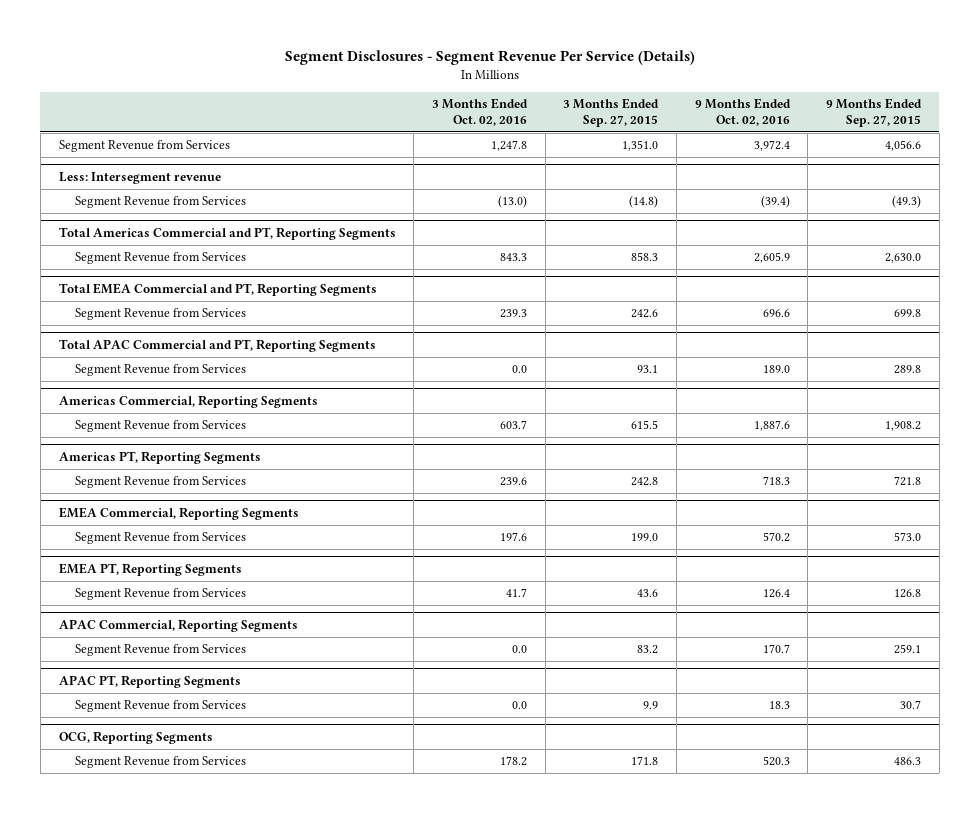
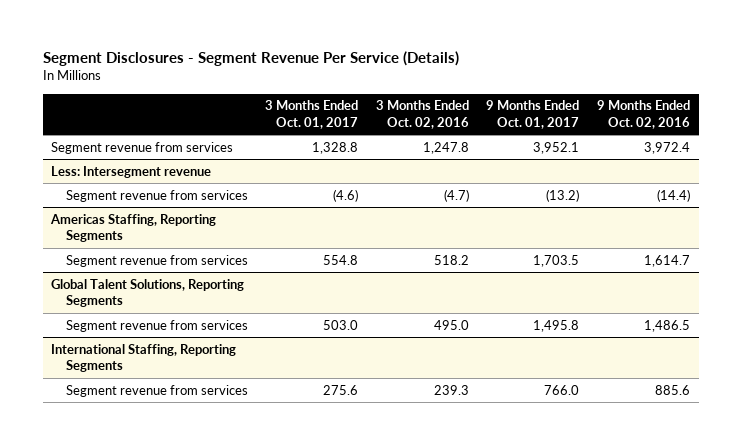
- | 3 Months Ended Oct. 02, 2016 | 3 Months Ended Sep. 27, 2015 | 9 Months Ended Oct. 02, 2016 | 9 Months Ended Sep. 27, 2015
+ | 3 Months Ended Oct. 01, 2017 | 3 Months Ended Oct. 02, 2016 | 9 Months Ended Oct. 01, 2017 | 9 Months Ended Oct. 02, 2016
- Segment Revenue from Services | 1,247.8 | 1,351.0 | 3,972.4 | 4,056.6
+ Segment revenue from services | 1,328.8 | 1,247.8 | 3,952.1 | 3,972.4
@ Less: Intersegment revenue
- Segment Revenue from Services | (13.0) | (14.8) | (39.4) | (49.3)
- Total Americas Commercial and PT, Reporting Segments
- Segment Revenue from Services | 843.3 | 858.3 | 2,605.9 | 2,630.0
- Total EMEA Commercial and PT, Reporting Segments
- Segment Revenue from Services | 239.3 | 242.6 | 696.6 | 699.8
- Total APAC Commercial and PT, Reporting Segments
- Segment Revenue from Services | 0.0 | 93.1 | 189.0 | 289.8
- Americas Commercial, Reporting Segments
- Segment Revenue from Services | 603.7 | 615.5 | 1,887.6 | 1,908.2
- Americas PT, Reporting Segments
- Segment Revenue from Services | 239.6 | 242.8 | 718.3 | 721.8
- EMEA Commercial, Reporting Segments
- Segment Revenue from Services | 197.6 | 199.0 | 570.2 | 573.0
- EMEA PT, Reporting Segments
- Segment Revenue from Services | 41.7 | 43.6 | 126.4 | 126.8
- APAC Commercial, Reporting Segments
- Segment Revenue from Services | 0.0 | 83.2 | 170.7 | 259.1
- APAC PT, Reporting Segments
- Segment Revenue from Services | 0.0 | 9.9 | 18.3 | 30.7
- OCG, Reporting Segments
- Segment Revenue from Services | 178.2 | 171.8 | 520.3 | 486.3
@ Less: Intersegment revenue
+ Segment revenue from services | (4.6) | (4.7) | (13.2) | (14.4)
+ Americas Staffing, Reporting Segments
+ Segment revenue from services | 554.8 | 518.2 | 1,703.5 | 1,614.7
+ Global Talent Solutions, Reporting Segments
+ Segment revenue from services | 503.0 | 495.0 | 1,495.8 | 1,486.5
+ International Staffing, Reporting Segments
+ Segment revenue from services | 275.6 | 239.3 | 766.0 | 885.6

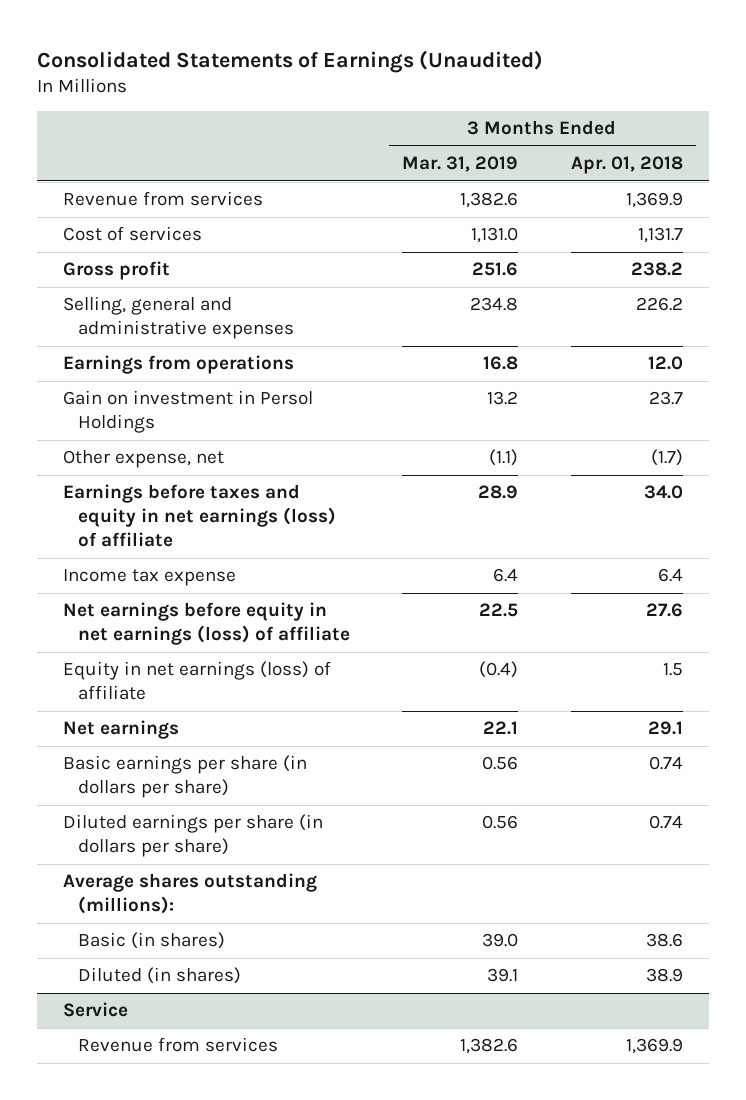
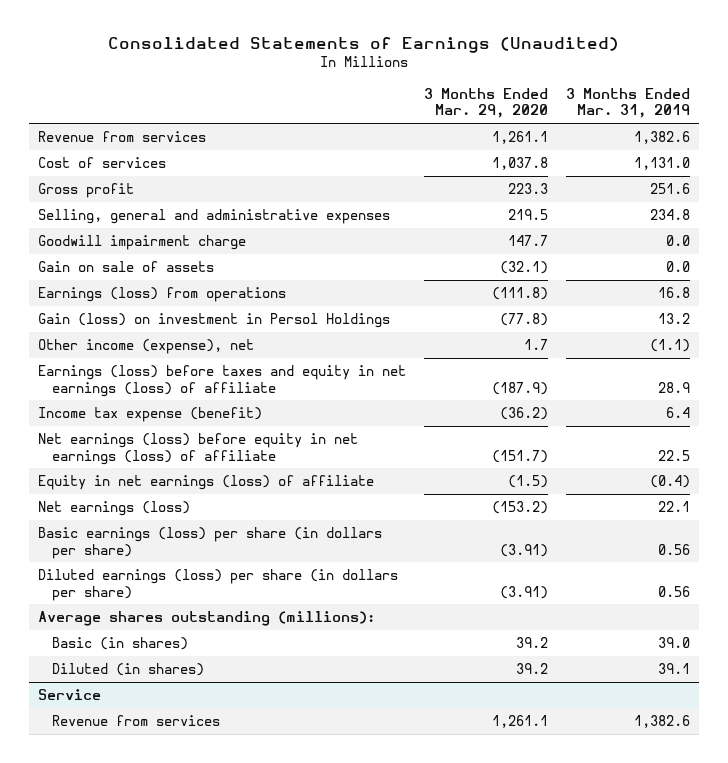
- | 3 Months Ended Mar. 31, 2019 | 3 Months Ended Apr. 01, 2018
+ | 3 Months Ended Mar. 29, 2020 | 3 Months Ended Mar. 31, 2019
- Earnings from operations | 16.8 | 12.0
- Gain on investment in Persol Holdings | 13.2 | 23.7
- Other expense, net | (1.1) | (1.7)
- Earnings before taxes and equity in net earnings (loss) of affiliate | 28.9 | 34.0
- Income tax expense | 6.4 | 6.4
- Net earnings before equity in net earnings (loss) of affiliate | 22.5 | 27.6
+ Goodwill impairment charge | 147.7 | 0.0
+ Gain on sale of assets | (32.1) | 0.0
+ Earnings (loss) from operations | (111.8) | 16.8
+ Gain (loss) on investment in Persol Holdings | (77.8) | 13.2
+ Other income (expense), net | 1.7 | (1.1)
+ Earnings (loss) before taxes and equity in net earnings (loss) of affiliate | (187.9) | 28.9
+ Income tax expense (benefit) | (36.2) | 6.4
+ Net earnings (loss) before equity in net earnings (loss) of affiliate | (151.7) | 22.5
- Net earnings | 22.1 | 29.1
- Basic earnings per share (in dollars per share) | 0.56 | 0.74
- Diluted earnings per share (in dollars per share) | 0.56 | 0.74
+ Net earnings (loss) | (153.2) | 22.1
+ Basic earnings (loss) per share (in dollars per share) | (3.91) | 0.56
+ Diluted earnings (loss) per share (in dollars per share) | (3.91) | 0.56

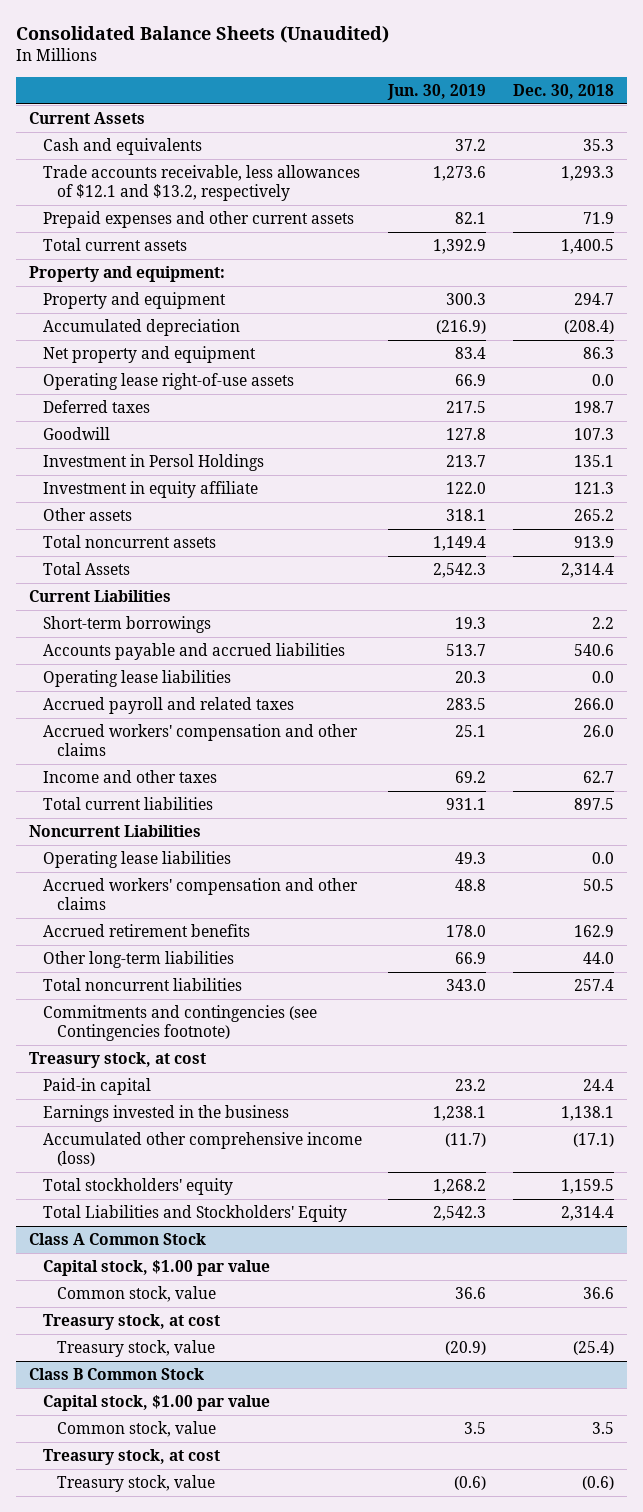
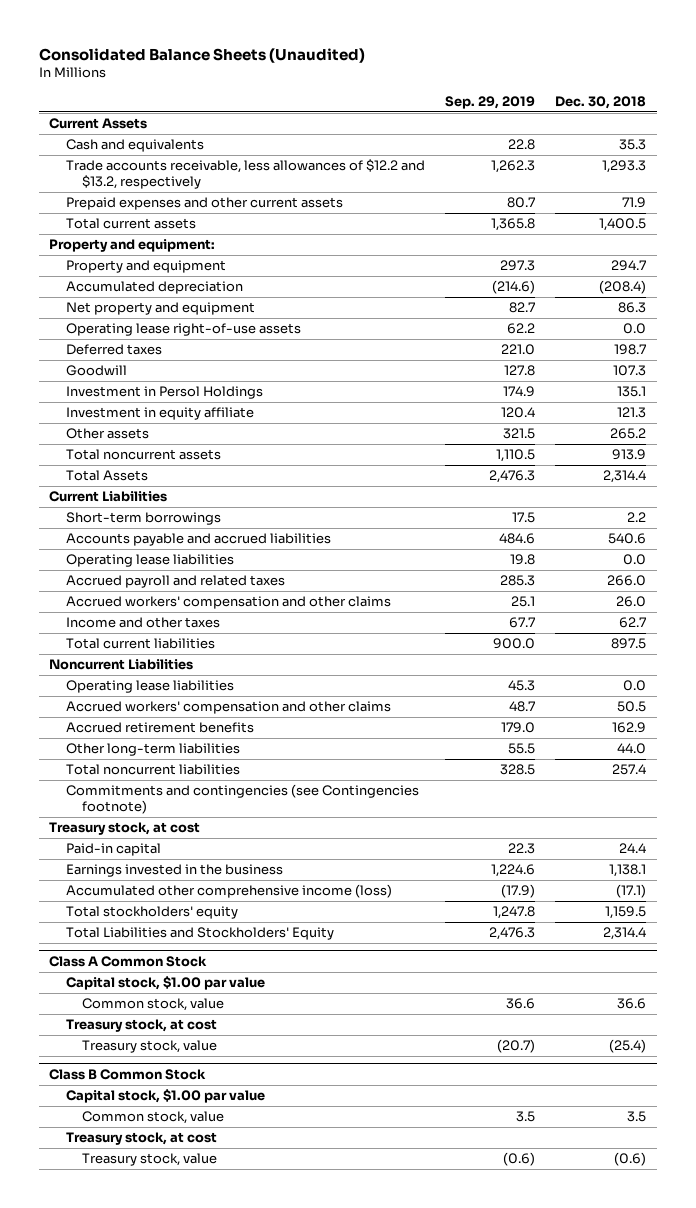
- | Jun. 30, 2019 | Dec. 30, 2018
+ | Sep. 29, 2019 | Dec. 30, 2018
- Trade accounts receivable, less allowances of $12.1 and $13.2, respectively | 1,273.6 | 1,293.3
+ Trade accounts receivable, less allowances of $12.2 and $13.2, respectively | 1,262.3 | 1,293.3

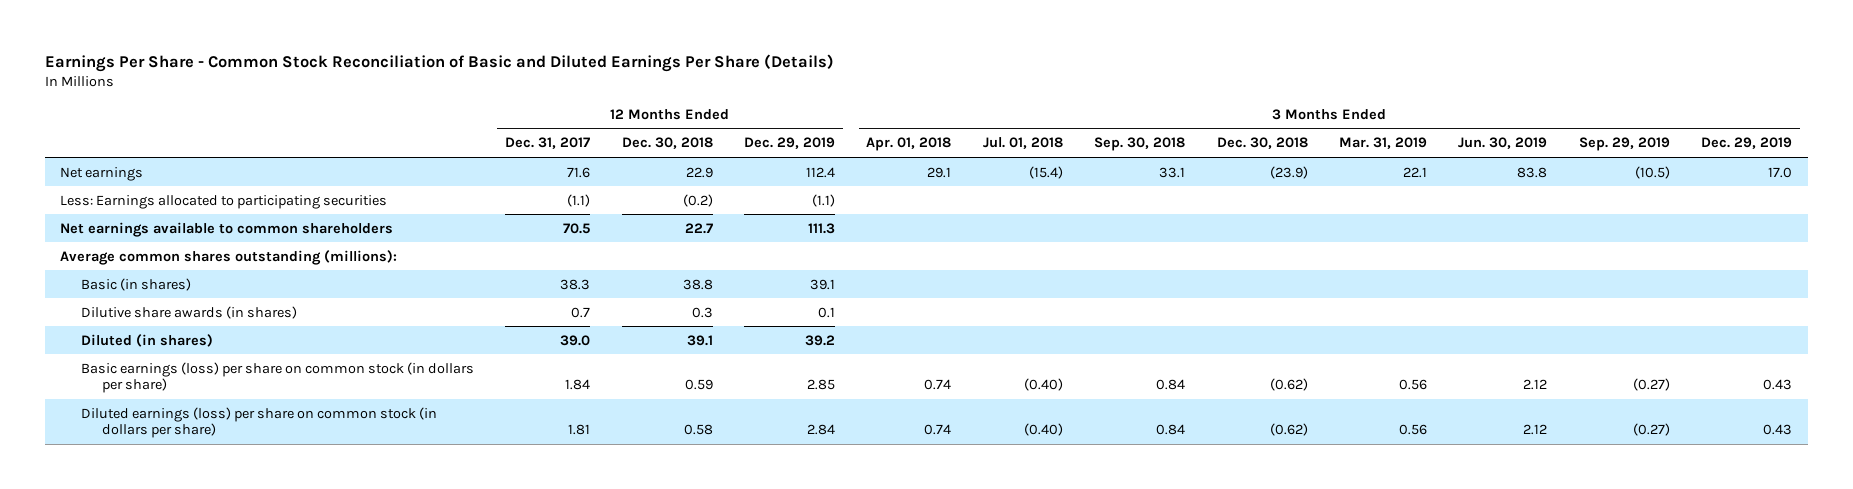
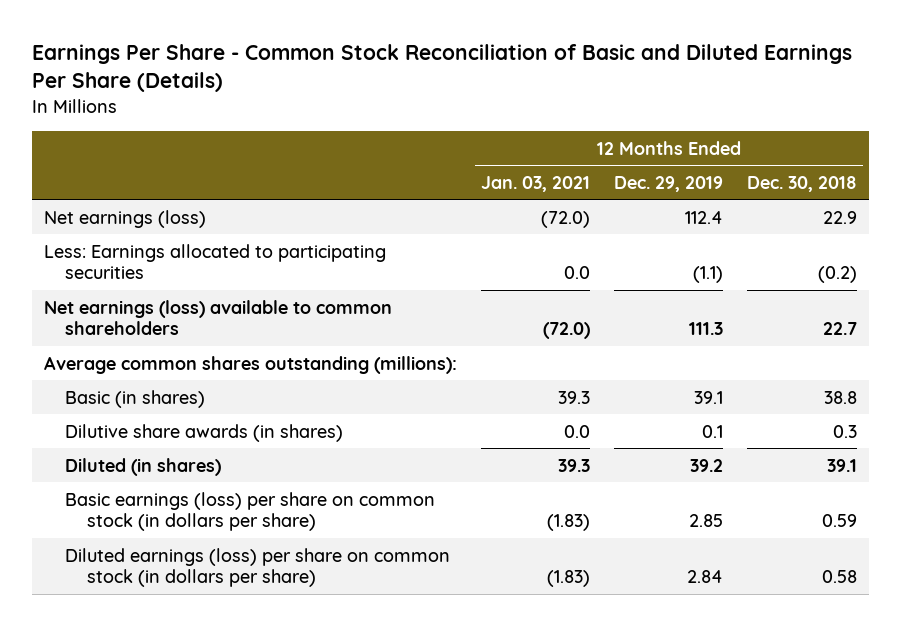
- | 12 Months Ended Dec. 31, 2017 | 12 Months Ended Dec. 30, 2018 | 12 Months Ended Dec. 29, 2019 | 3 Months Ended Apr. 01, 2018 | 3 Months Ended Jul. 01, 2018 | 3 Months Ended Sep. 30, 2018 | 3 Months Ended Dec. 30, 2018 | 3 Months Ended Mar. 31, 2019 | 3 Months Ended Jun. 30, 2019 | 3 Months Ended Sep. 29, 2019 | 3 Months Ended Dec. 29, 2019
+ | 12 Months Ended Jan. 03, 2021 | 12 Months Ended Dec. 29, 2019 | 12 Months Ended Dec. 30, 2018
- Net earnings | 71.6 | 22.9 | 112.4 | 29.1 | (15.4) | 33.1 | (23.9) | 22.1 | 83.8 | (10.5) | 17.0
+ Net earnings (loss) | (72.0) | 112.4 | 22.9
- Net earnings available to common shareholders | 70.5 | 22.7 | 111.3 | | | | | | | |
+ Net earnings (loss) available to common shareholders | (72.0) | 111.3 | 22.7

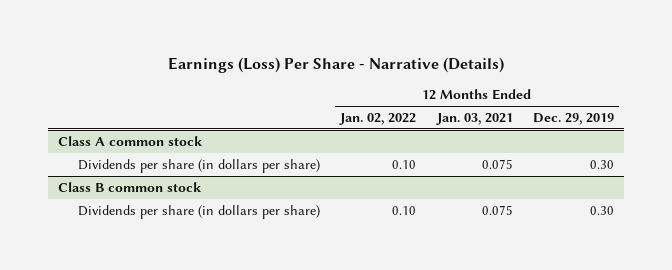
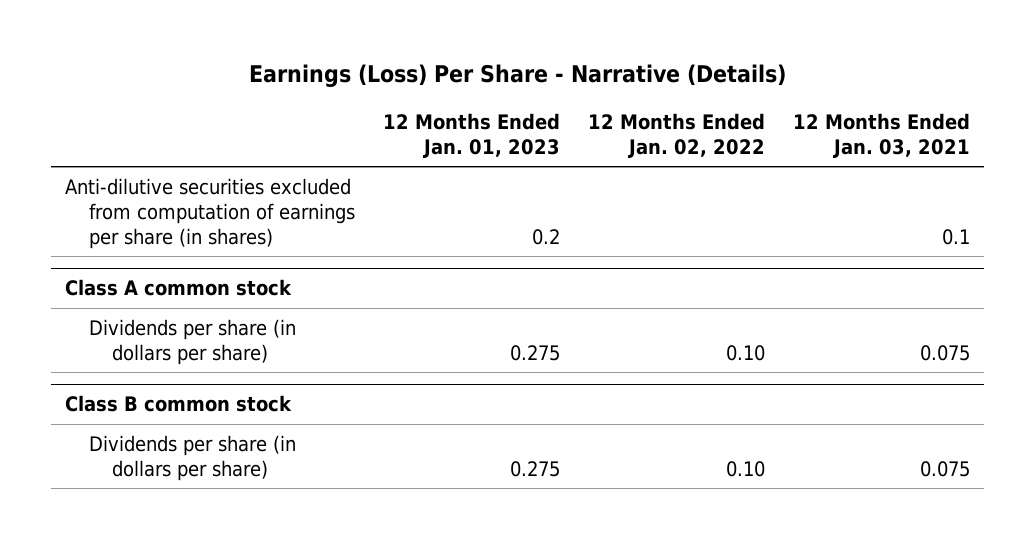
- | 12 Months Ended Jan. 02, 2022 | 12 Months Ended Jan. 03, 2021 | 12 Months Ended Dec. 29, 2019
+ | 12 Months Ended Jan. 01, 2023 | 12 Months Ended Jan. 02, 2022 | 12 Months Ended Jan. 03, 2021
+ Anti-dilutive securities excluded from computation of earnings per share (in shares) | 0.2 | | 0.1

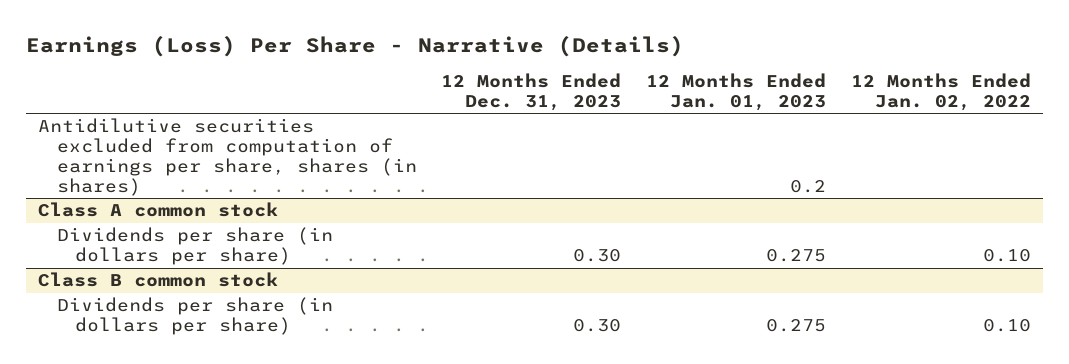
- | 12 Months Ended Jan. 01, 2023 | 12 Months Ended Jan. 02, 2022 | 12 Months Ended Jan. 03, 2021
+ | 12 Months Ended Dec. 31, 2023 | 12 Months Ended Jan. 01, 2023 | 12 Months Ended Jan. 02, 2022
- Anti-dilutive securities excluded from computation of earnings per share (in shares) | 0.2 | | 0.1
+ Antidilutive securities excluded from computation of earnings per share, shares (in shares) | | 0.2 |

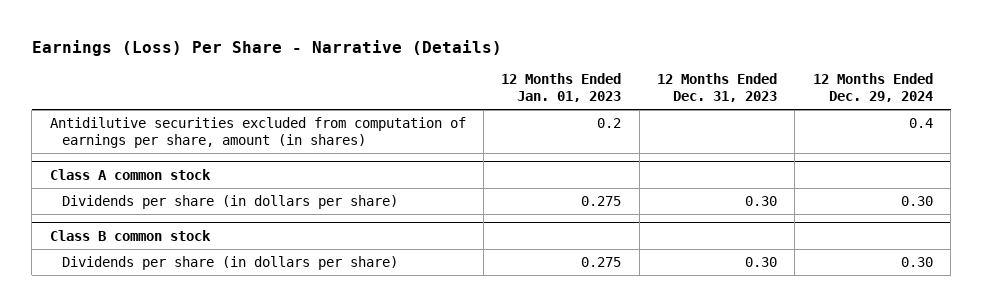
- | 12 Months Ended Dec. 31, 2023 | 12 Months Ended Jan. 01, 2023 | 12 Months Ended Jan. 02, 2022
+ | 12 Months Ended Jan. 01, 2023 | 12 Months Ended Dec. 31, 2023 | 12 Months Ended Dec. 29, 2024
- Antidilutive securities excluded from computation of earnings per share, shares (in shares) | | 0.2 |
+ Antidilutive securities excluded from computation of earnings per share, amount (in shares) | 0.2 | | 0.4

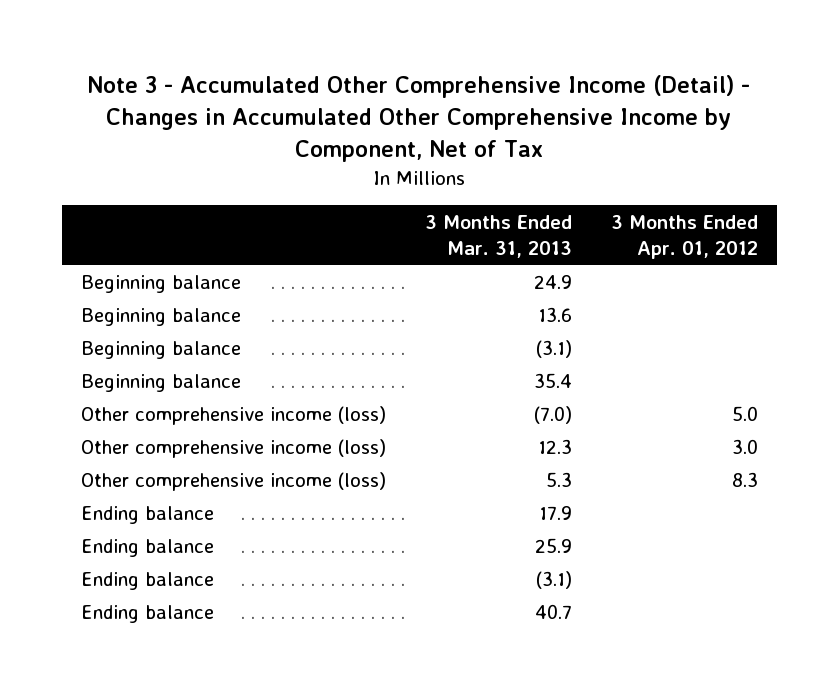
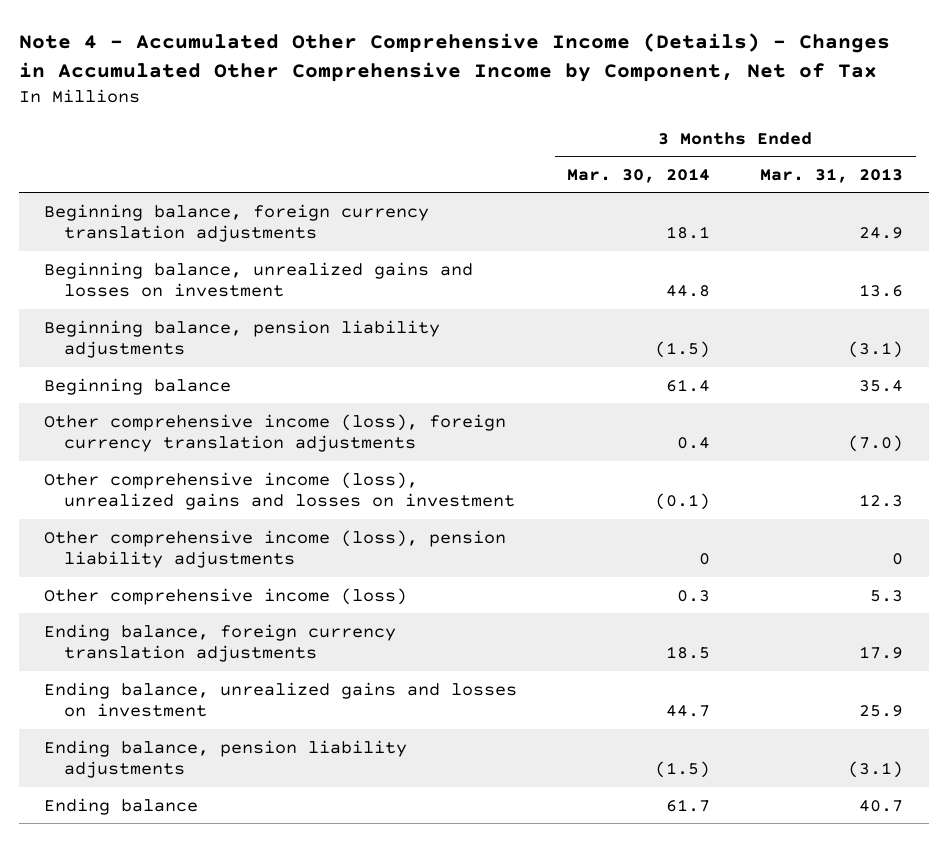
- Note 3 - Accumulated Other Comprehensive Income (Detail) - Changes in Accumulated Other Comprehensive Income by Component, Net of Tax
+ Note 4 - Accumulated Other Comprehensive Income (Details) - Changes in Accumulated Other Comprehensive Income by Component, Net of Tax
- | 3 Months Ended Mar. 31, 2013 | 3 Months Ended Apr. 01, 2012
+ | 3 Months Ended Mar. 30, 2014 | 3 Months Ended Mar. 31, 2013
- Beginning balance | 24.9 |
- Beginning balance | 13.6 |
- Beginning balance | (3.1) |
+ Beginning balance, foreign currency translation adjustments | 18.1 | 24.9
+ Beginning balance, unrealized gains and losses on investment | 44.8 | 13.6
+ Beginning balance, pension liability adjustments | (1.5) | (3.1)
- Other comprehensive income (loss) | (7.0) | 5.0
- Other comprehensive income (loss) | 12.3 | 3.0
+ Other comprehensive income (loss), foreign currency translation adjustments | 0.4 | (7.0)
+ Other comprehensive income (loss), unrealized gains and losses on investment | (0.1) | 12.3
+ Other comprehensive income (loss), pension liability adjustments | 0 | 0
- Ending balance | 17.9 |
- Ending balance | 25.9 |
- Ending balance | (3.1) |
+ Ending balance, foreign currency translation adjustments | 18.5 | 17.9
+ Ending balance, unrealized gains and losses on investment | 44.7 | 25.9
+ Ending balance, pension liability adjustments | (1.5) | (3.1)

